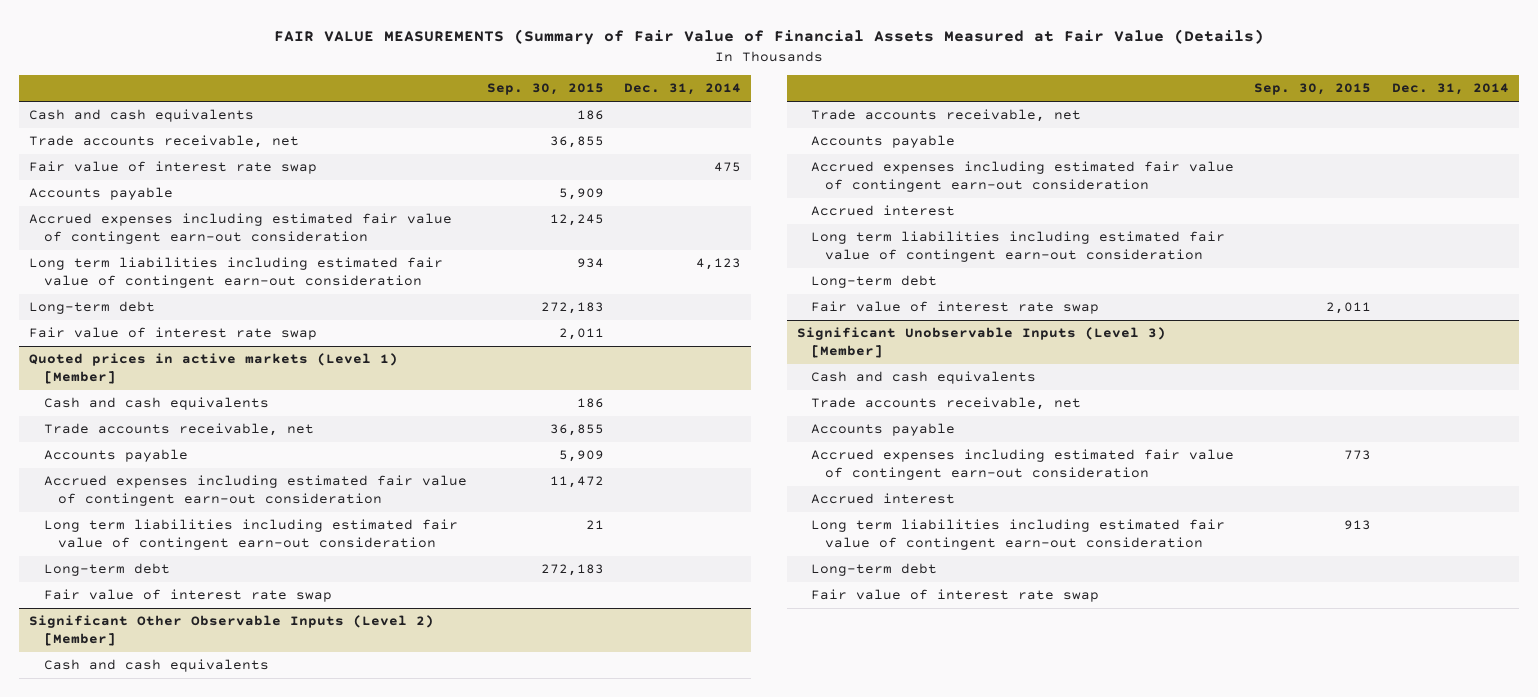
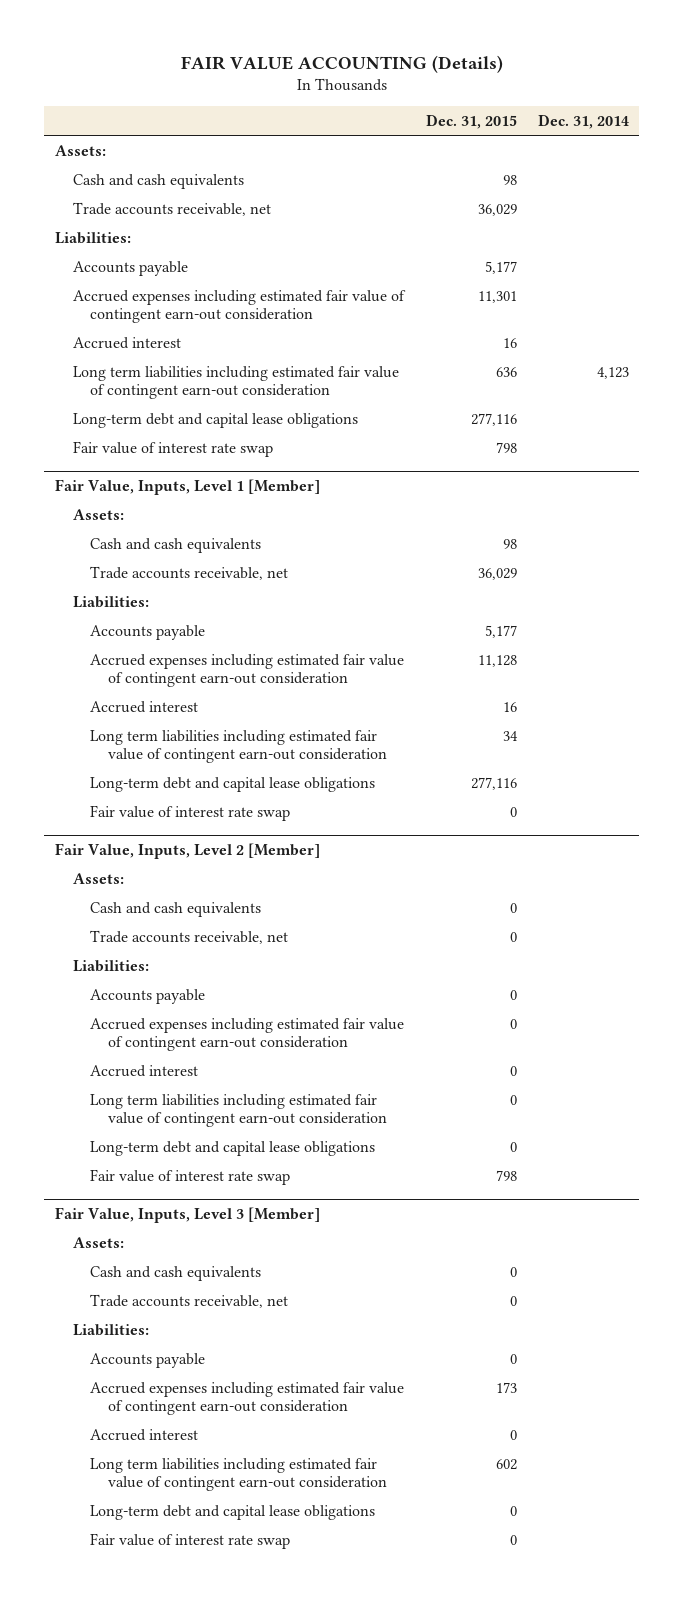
- FAIR VALUE MEASUREMENTS (Summary of Fair Value of Financial Assets Measured at Fair Value (Details)
+ FAIR VALUE ACCOUNTING (Details)
- | Sep. 30, 2015 | Dec. 31, 2014
+ | Dec. 31, 2015 | Dec. 31, 2014
+ Assets:
- Fair value of interest rate swap | | 475
+ Liabilities:
+ Accrued interest | 16 |
- Long-term debt | 272,183 |
+ Long-term debt and capital lease obligations | 277,116 |
- Quoted prices in active markets (Level 1) [Member]
+ Fair Value, Inputs, Level 1 [Member]
+ Assets:
+ Liabilities:
+ Accrued interest | 16 |
- Long-term debt | 272,183 |
+ Long-term debt and capital lease obligations | 277,116 |
- Significant Other Observable Inputs (Level 2) [Member]
+ Fair Value, Inputs, Level 2 [Member]
+ Assets:
+ Liabilities:
- Long-term debt
+ Long-term debt and capital lease obligations | 0 |
- Significant Unobservable Inputs (Level 3) [Member]
+ Fair Value, Inputs, Level 3 [Member]
+ Assets:
+ Liabilities:
- Long-term debt
+ Long-term debt and capital lease obligations | 0 |

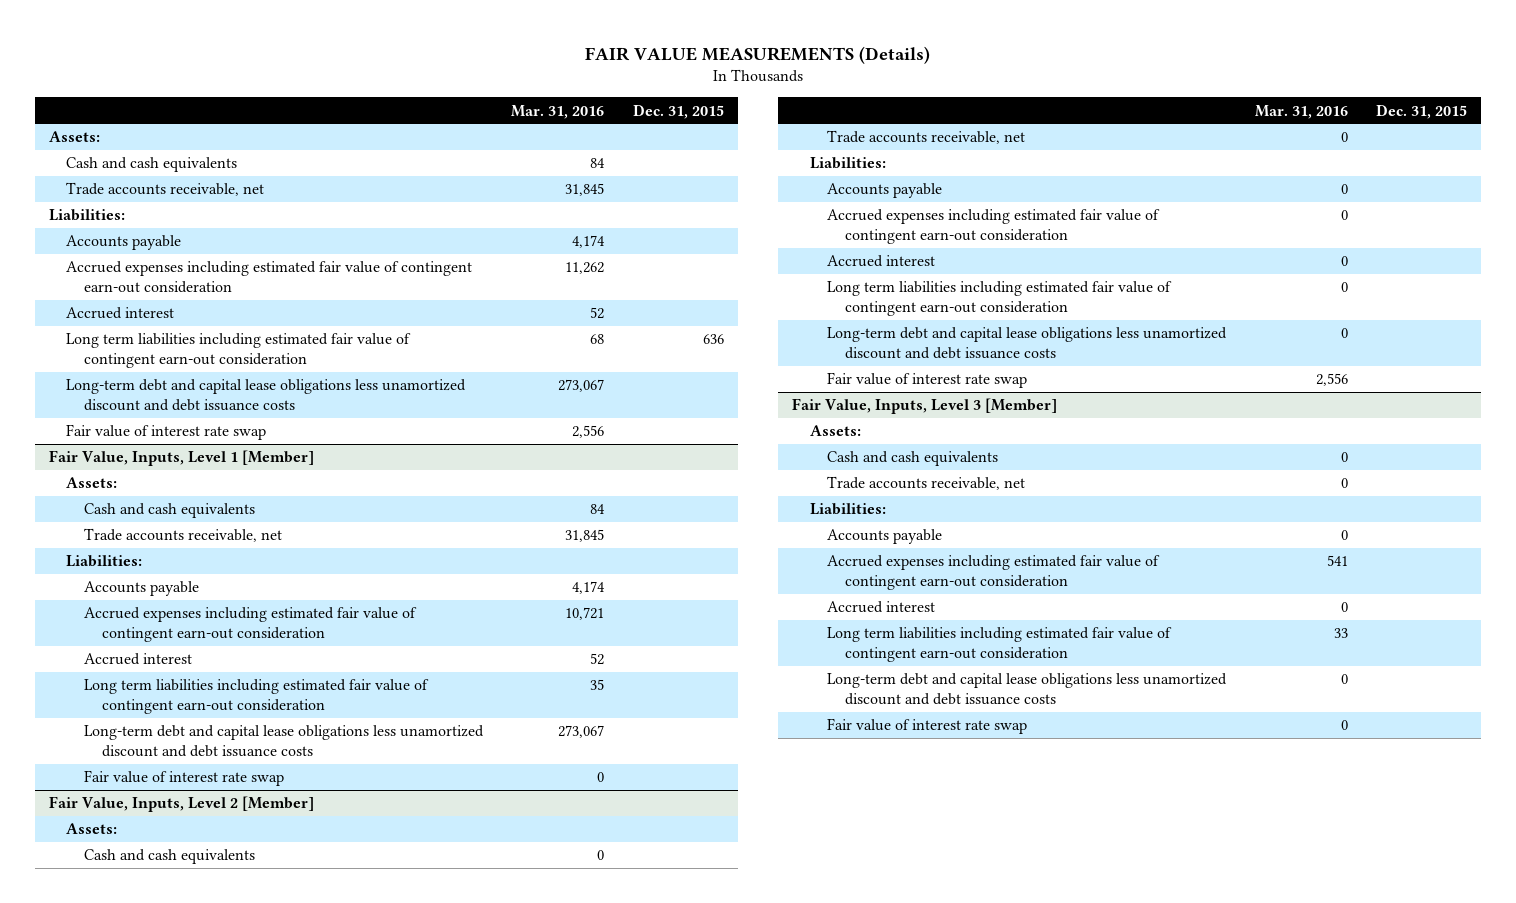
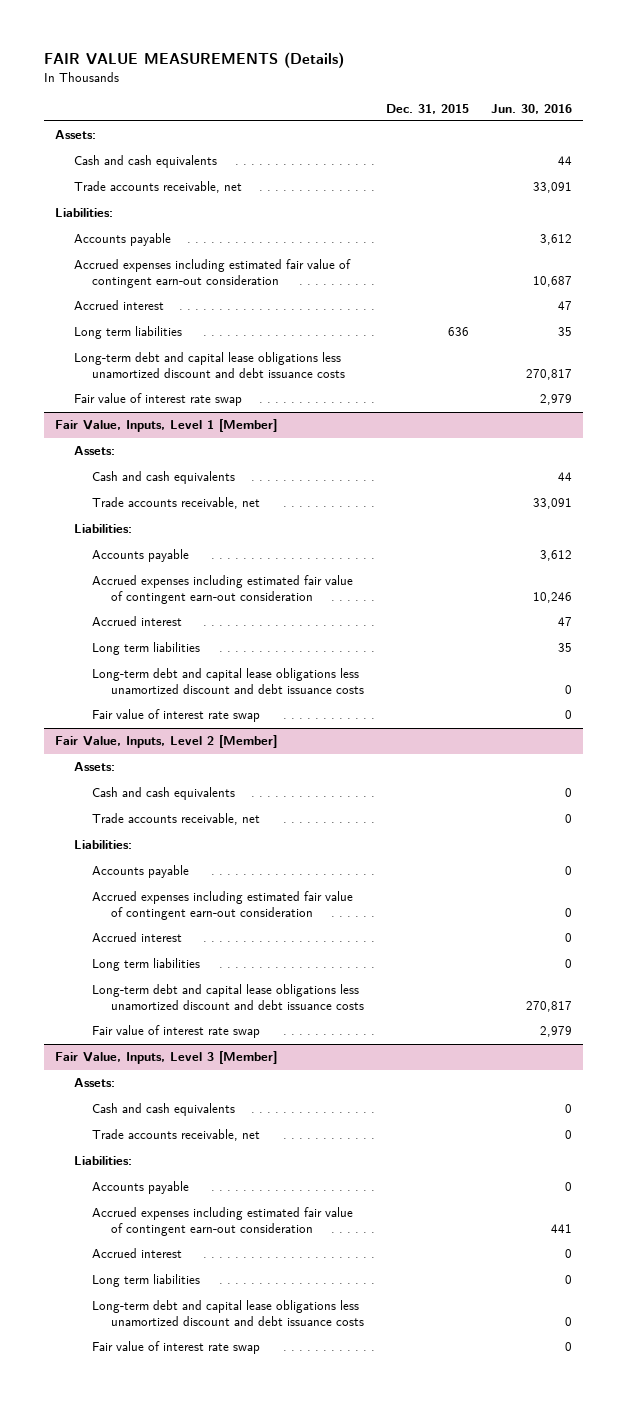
- | Mar. 31, 2016 | Dec. 31, 2015
+ | Dec. 31, 2015 | Jun. 30, 2016
- Long term liabilities including estimated fair value of contingent earn-out consideration | 68 | 636
+ Long term liabilities | 636 | 35
@ Fair Value, Inputs, Level 1 [Member]
- Long term liabilities including estimated fair value of contingent earn-out consideration | 35 |
+ Long term liabilities | | 35
@ Fair Value, Inputs, Level 2 [Member]
- Long term liabilities including estimated fair value of contingent earn-out consideration | 0 |
+ Long term liabilities | | 0
@ Fair Value, Inputs, Level 3 [Member]
- Long term liabilities including estimated fair value of contingent earn-out consideration | 33 |
+ Long term liabilities | | 0

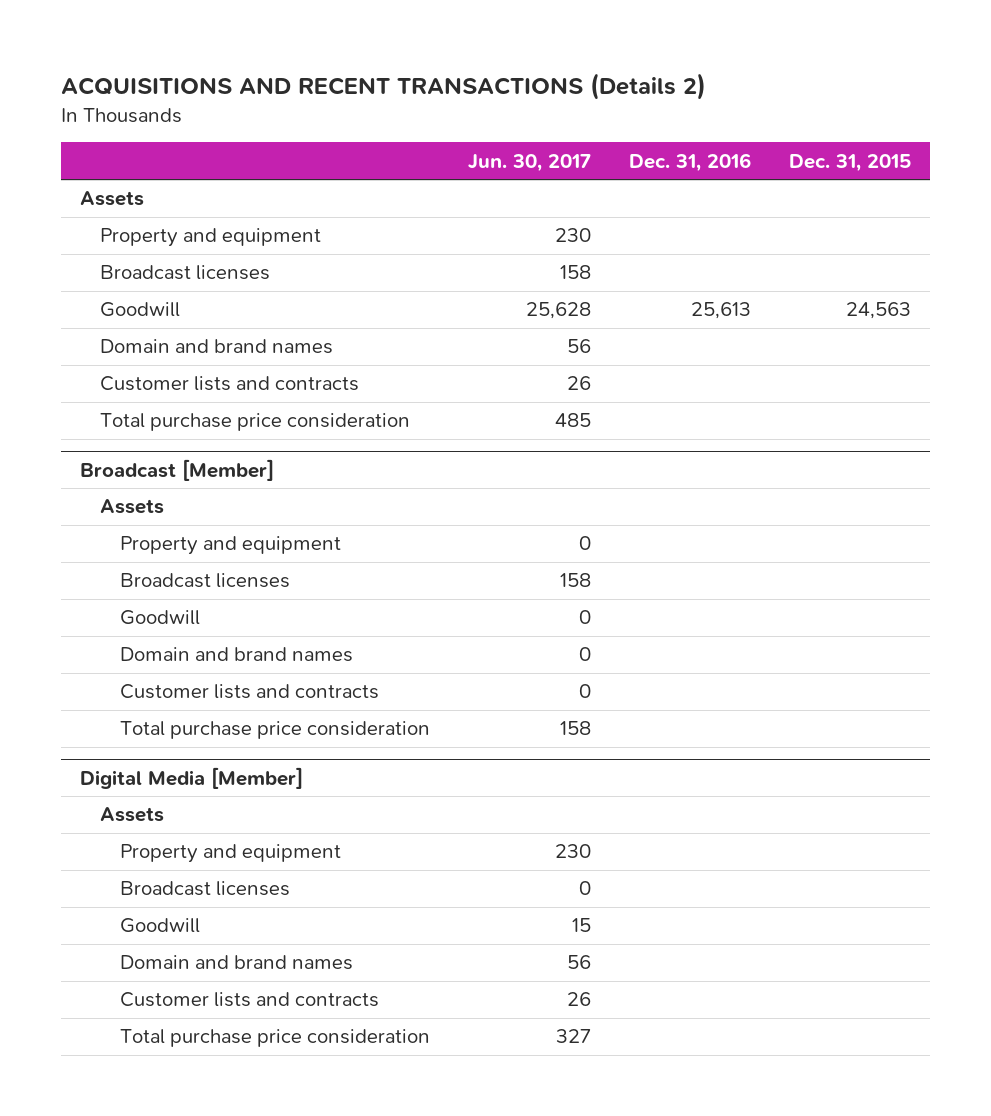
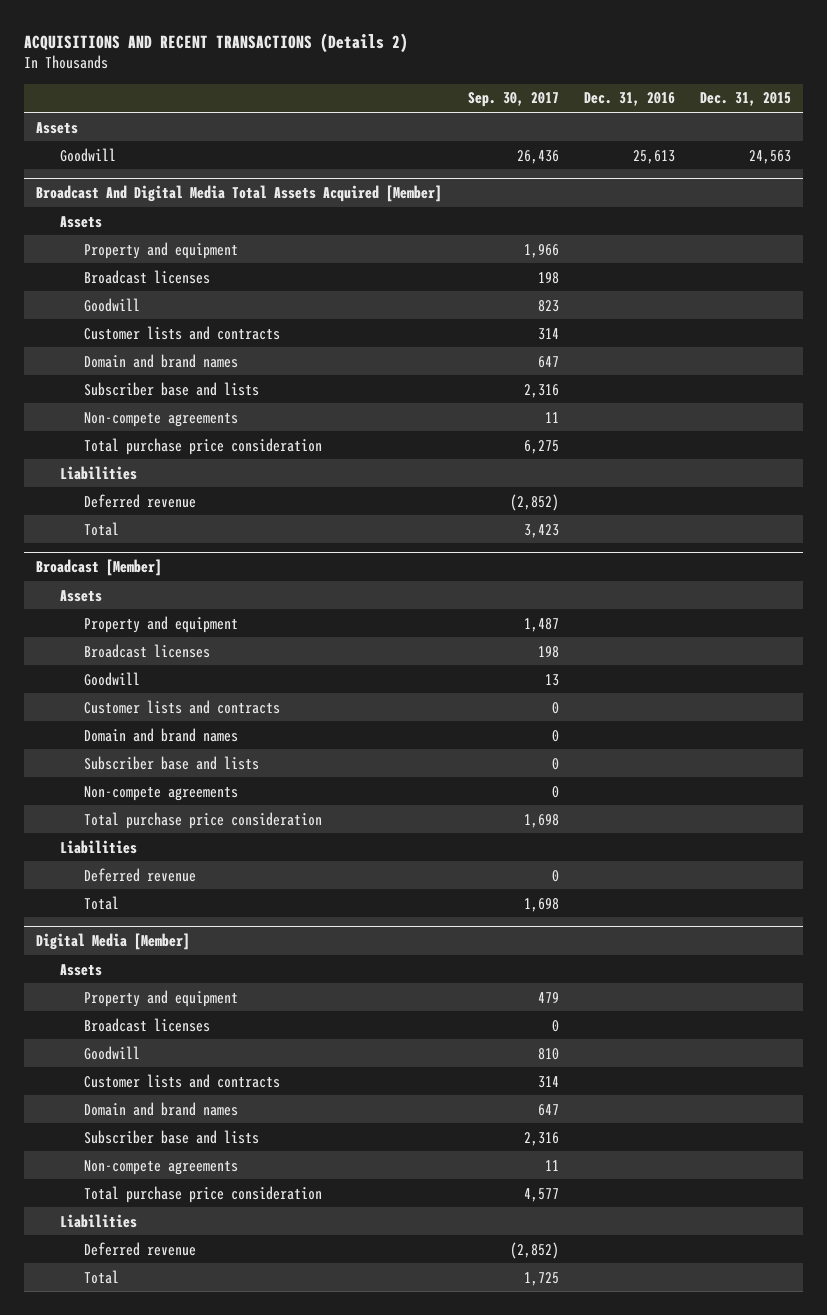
- | Jun. 30, 2017 | Dec. 31, 2016 | Dec. 31, 2015
+ | Sep. 30, 2017 | Dec. 31, 2016 | Dec. 31, 2015
- Property and equipment | 230 | |
- Broadcast licenses | 158 | |
- Domain and brand names | 56 | |
- Customer lists and contracts | 26 | |
- Total purchase price consideration | 485 | |
+ Broadcast And Digital Media Total Assets Acquired [Member]
+ Assets
+ Property and equipment | 1,966 | |
+ Broadcast licenses | 198 | |
+ Goodwill | 823 | |
+ Customer lists and contracts | 314 | |
+ Domain and brand names | 647 | |
+ Subscriber base and lists | 2,316 | |
+ Non-compete agreements | 11 | |
+ Total purchase price consideration | 6,275 | |
+ Liabilities
+ Deferred revenue | (2,852) | |
+ Total | 3,423 | |
@ Broadcast [Member]
moved down: Domain and brand names | 0 | |
+ Subscriber base and lists | 0 | |
+ Non-compete agreements | 0 | |
+ Liabilities
+ Deferred revenue | 0 | |
+ Total | 1,698 | |
@ Digital Media [Member]
moved down: Domain and brand names | 647 | |
+ Subscriber base and lists | 2,316 | |
+ Non-compete agreements | 11 | |
+ Liabilities
+ Deferred revenue | (2,852) | |
+ Total | 1,725 | |

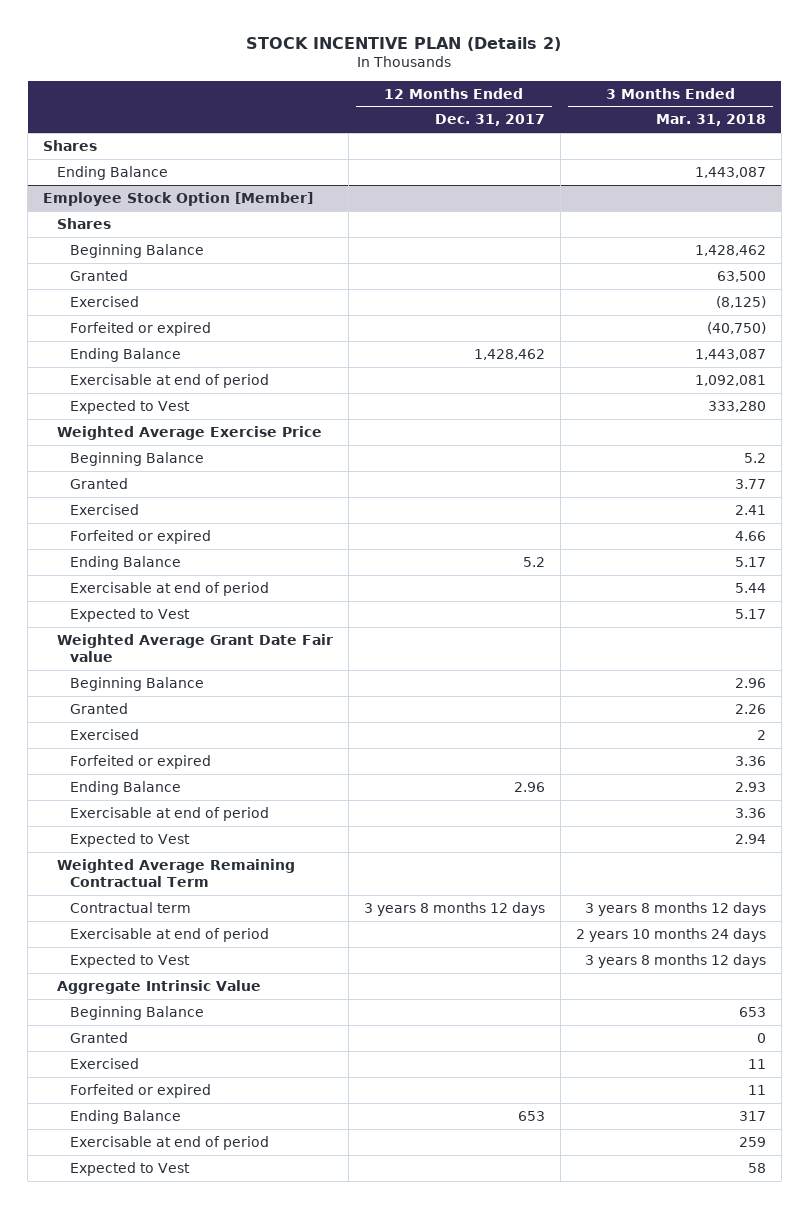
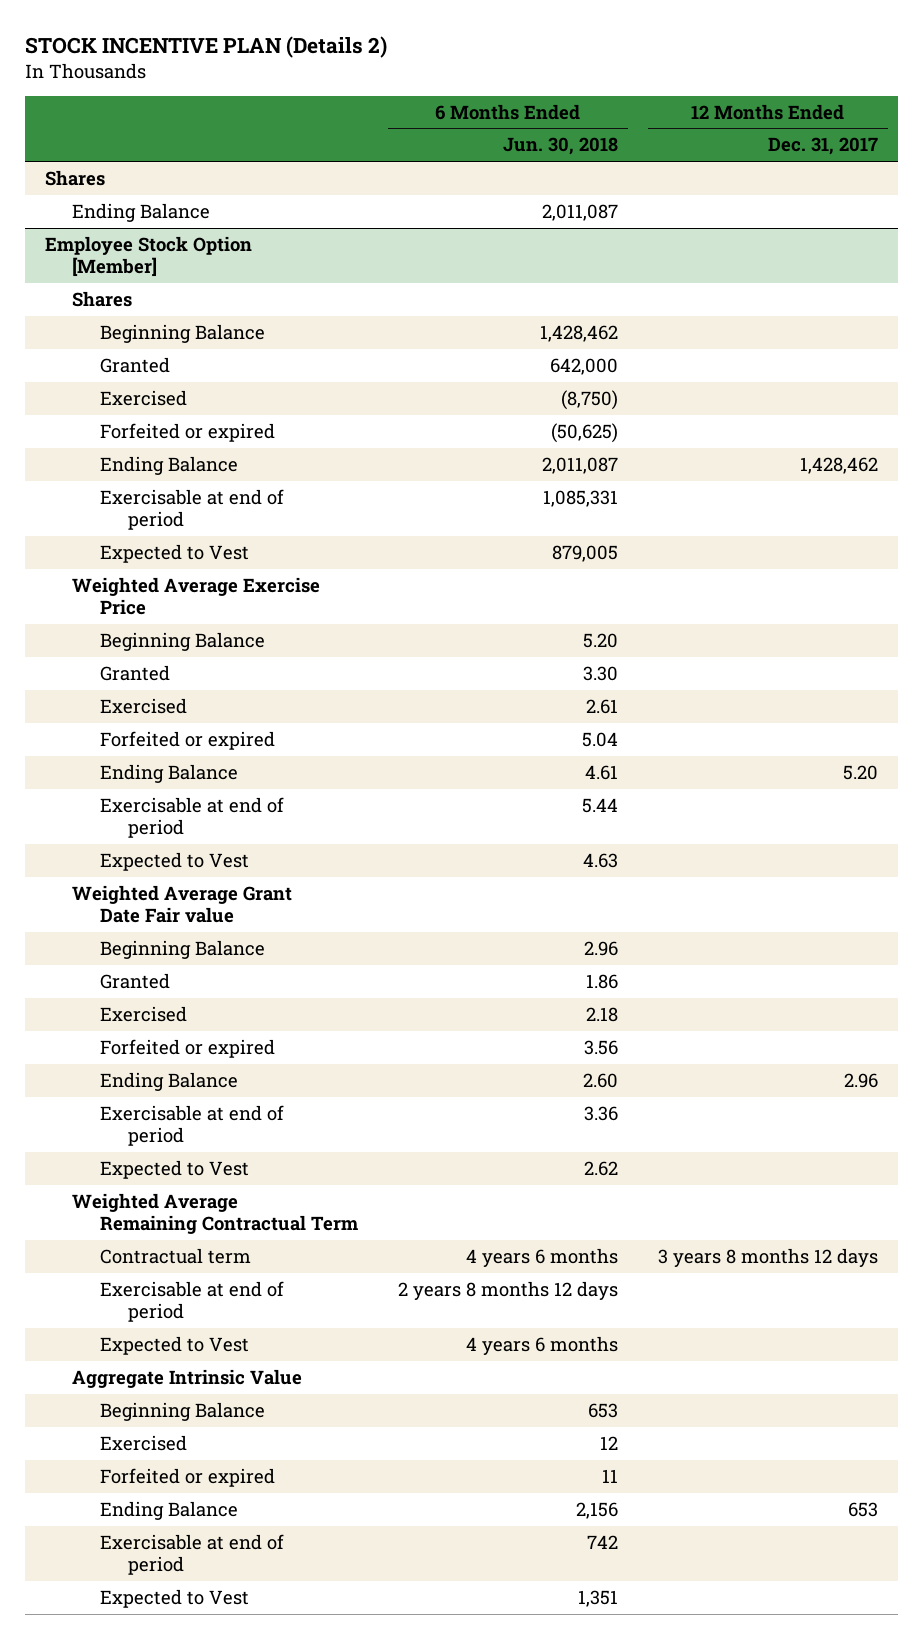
- | 12 Months Ended Dec. 31, 2017 | 3 Months Ended Mar. 31, 2018
+ | 6 Months Ended Jun. 30, 2018 | 12 Months Ended Dec. 31, 2017
@ Employee Stock Option [Member]
- Ending Balance | 5.2 | 5.17
+ Ending Balance | 4.61 | 5.20
- Granted | | 0

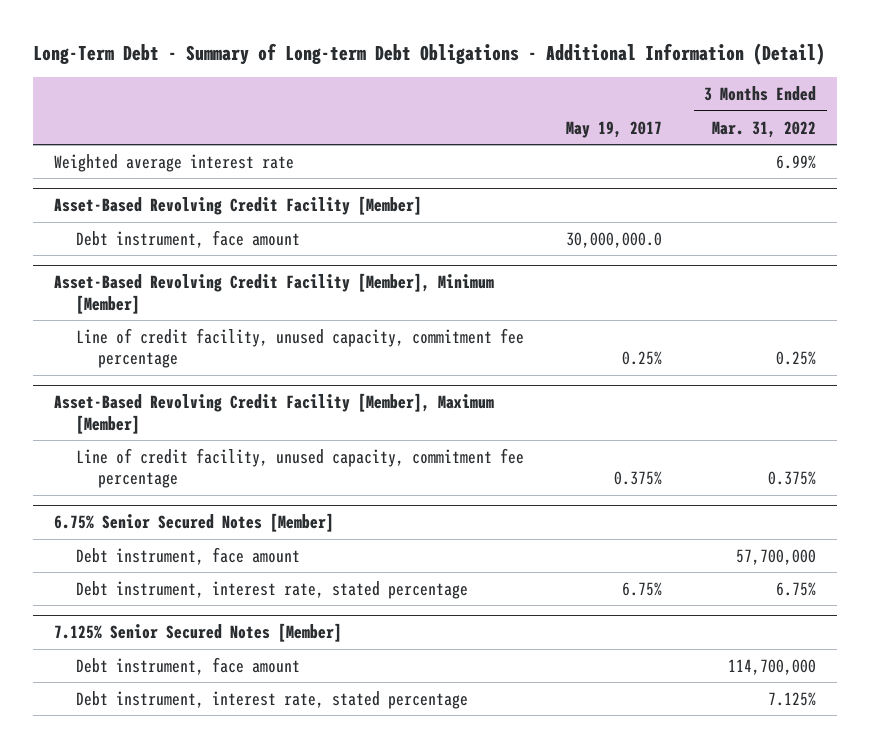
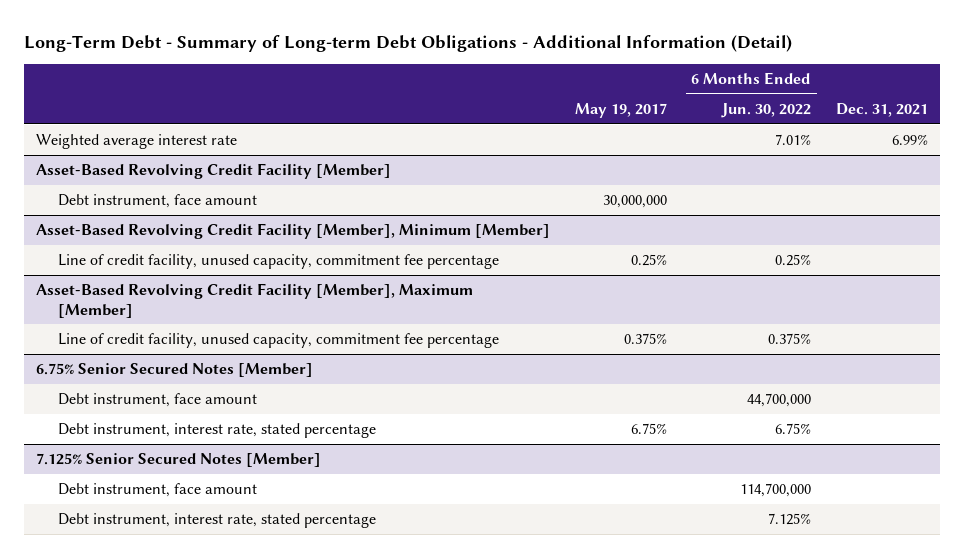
- | May 19, 2017 | 3 Months Ended Mar. 31, 2022
+ | May 19, 2017 | 6 Months Ended Jun. 30, 2022 | Dec. 31, 2021
@ Asset-Based Revolving Credit Facility [Member]
- Debt instrument, face amount | 30,000,000.0 |
+ Debt instrument, face amount | 30,000,000 | |

